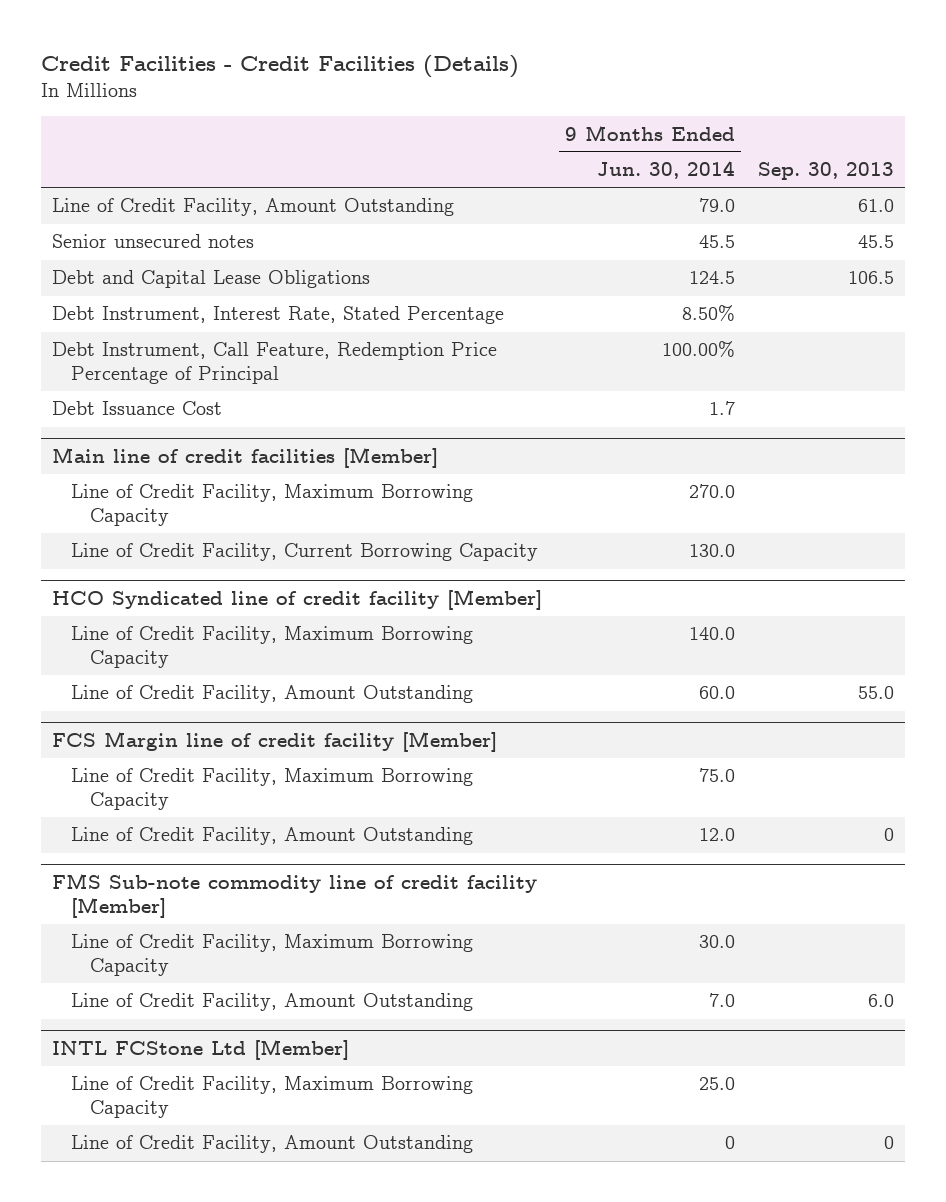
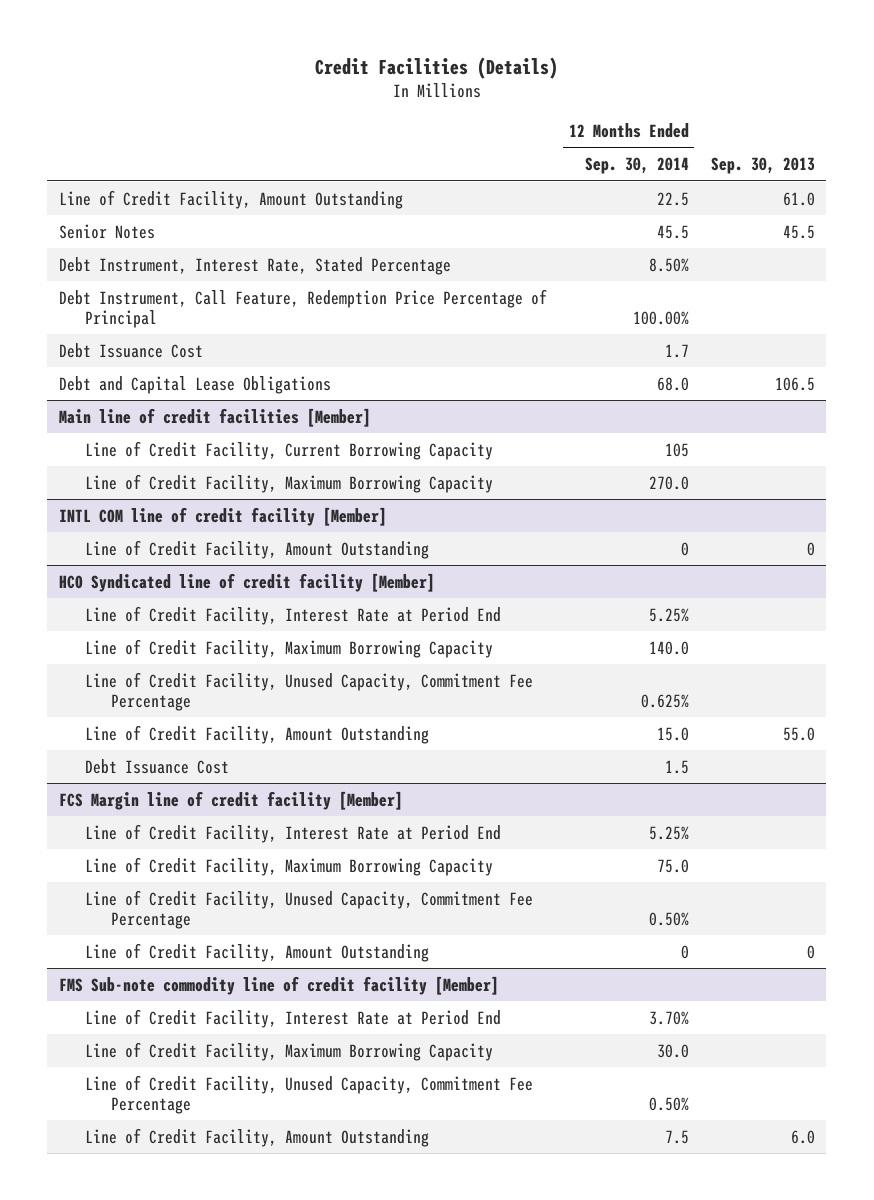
- Credit Facilities - Credit Facilities (Details)
+ Credit Facilities (Details)
- | 9 Months Ended Jun. 30, 2014 | Sep. 30, 2013
+ | 12 Months Ended Sep. 30, 2014 | Sep. 30, 2013
- Senior unsecured notes | 45.5 | 45.5
+ Senior Notes | 45.5 | 45.5
moved down: Debt and Capital Lease Obligations | 68.0 | 106.5
@ Main line of credit facilities [Member]
moved down: Line of Credit Facility, Maximum Borrowing Capacity | 270.0 |
+ INTL COM line of credit facility [Member]
+ Line of Credit Facility, Amount Outstanding | 0 | 0
@ HCO Syndicated line of credit facility [Member]
+ Line of Credit Facility, Interest Rate at Period End | 5.25% |
+ Line of Credit Facility, Unused Capacity, Commitment Fee Percentage | 0.625% |
+ Debt Issuance Cost | 1.5 |
@ FCS Margin line of credit facility [Member]
+ Line of Credit Facility, Interest Rate at Period End | 5.25% |
+ Line of Credit Facility, Unused Capacity, Commitment Fee Percentage | 0.50% |
@ FMS Sub-note commodity line of credit facility [Member]
+ Line of Credit Facility, Interest Rate at Period End | 3.70% |
+ Line of Credit Facility, Unused Capacity, Commitment Fee Percentage | 0.50% |
- INTL FCStone Ltd [Member]
- Line of Credit Facility, Maximum Borrowing Capacity | 25.0 |
- Line of Credit Facility, Amount Outstanding | 0 | 0

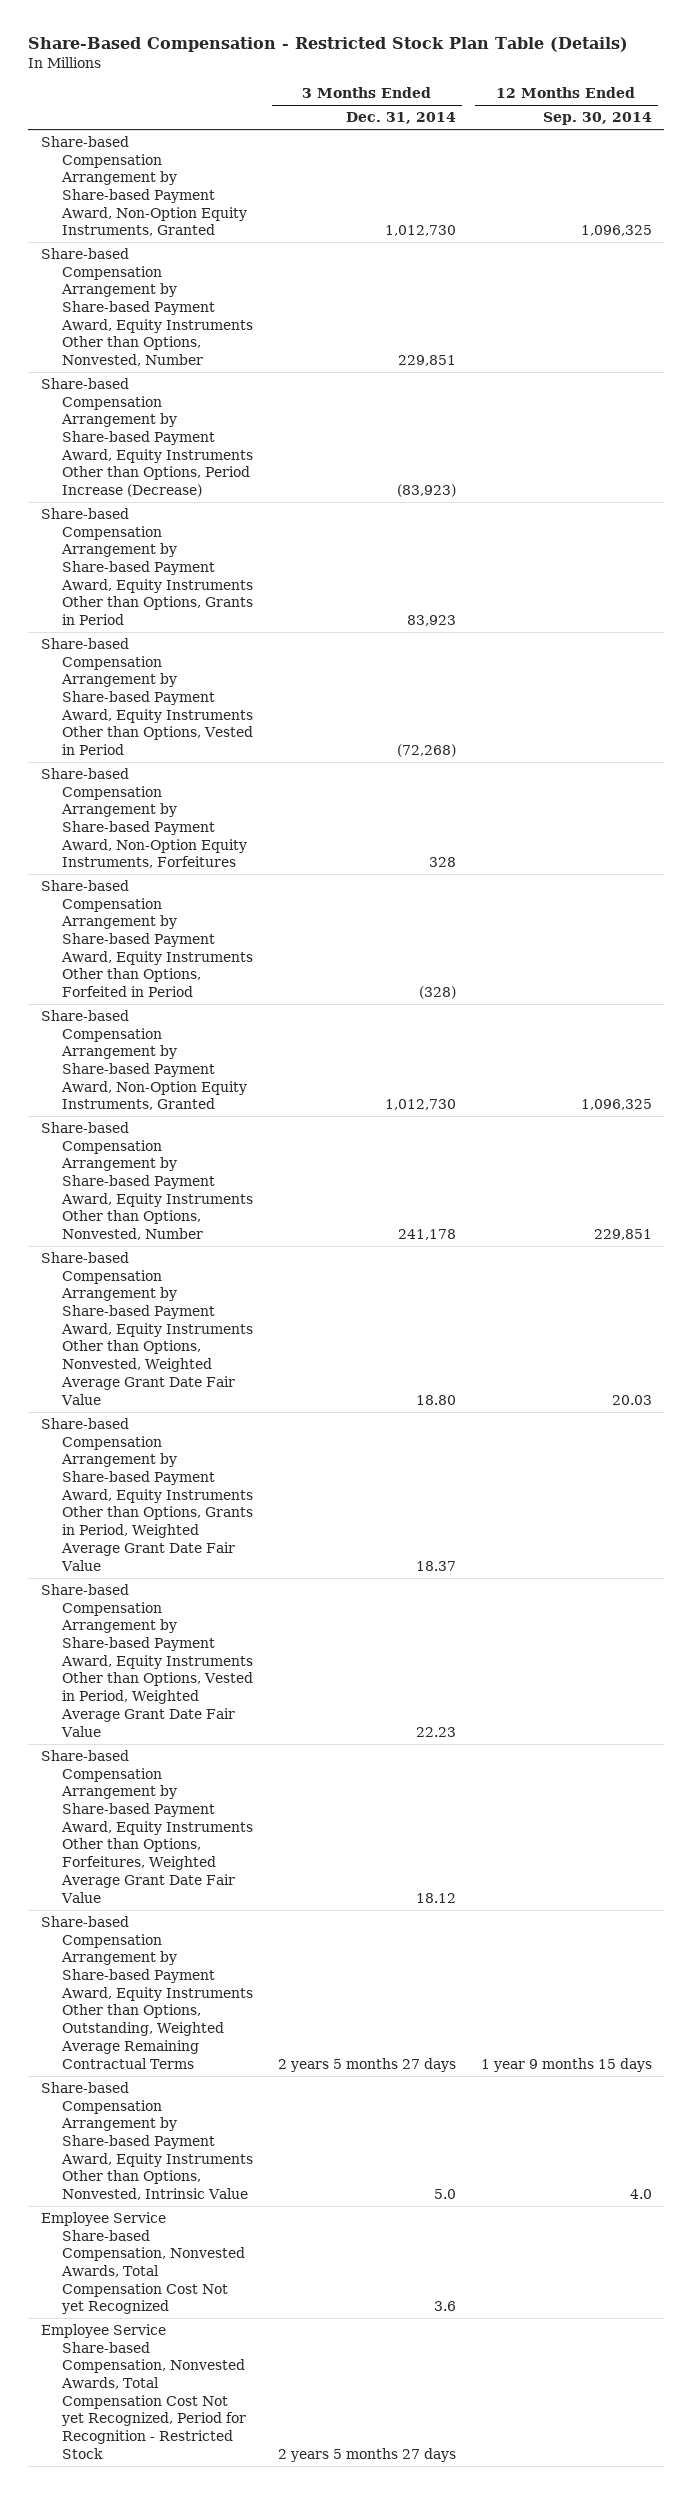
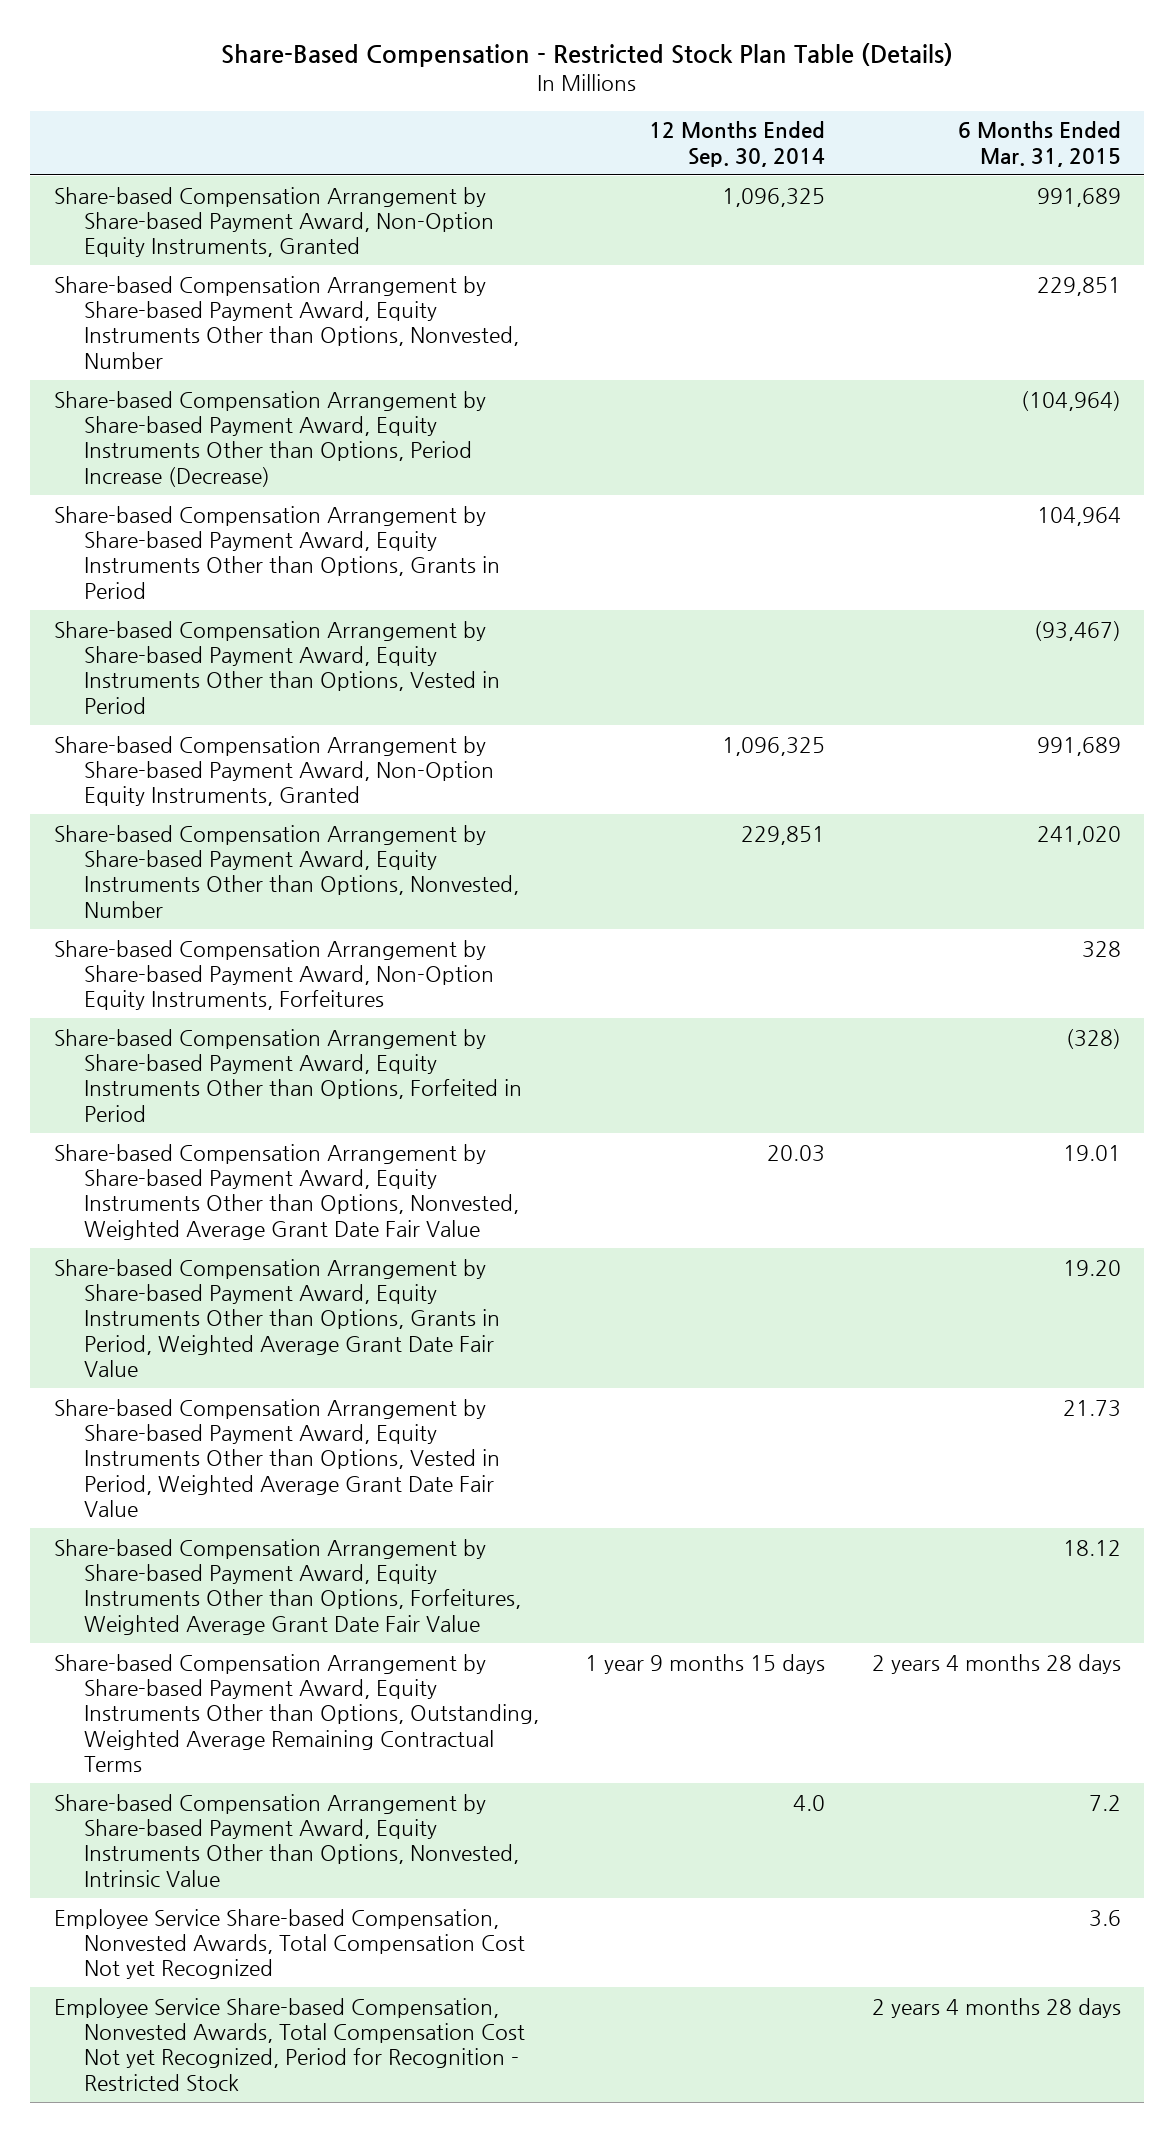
- | 3 Months Ended Dec. 31, 2014 | 12 Months Ended Sep. 30, 2014
+ | 12 Months Ended Sep. 30, 2014 | 6 Months Ended Mar. 31, 2015
moved down: Share-based Compensation Arrangement by Share-based Payment Award, Non-Option Equity Instruments, Forfeitures | | 328
moved down: Share-based Compensation Arrangement by Share-based Payment Award, Equity Instruments Other than Options, Forfeited in Period | | (328)

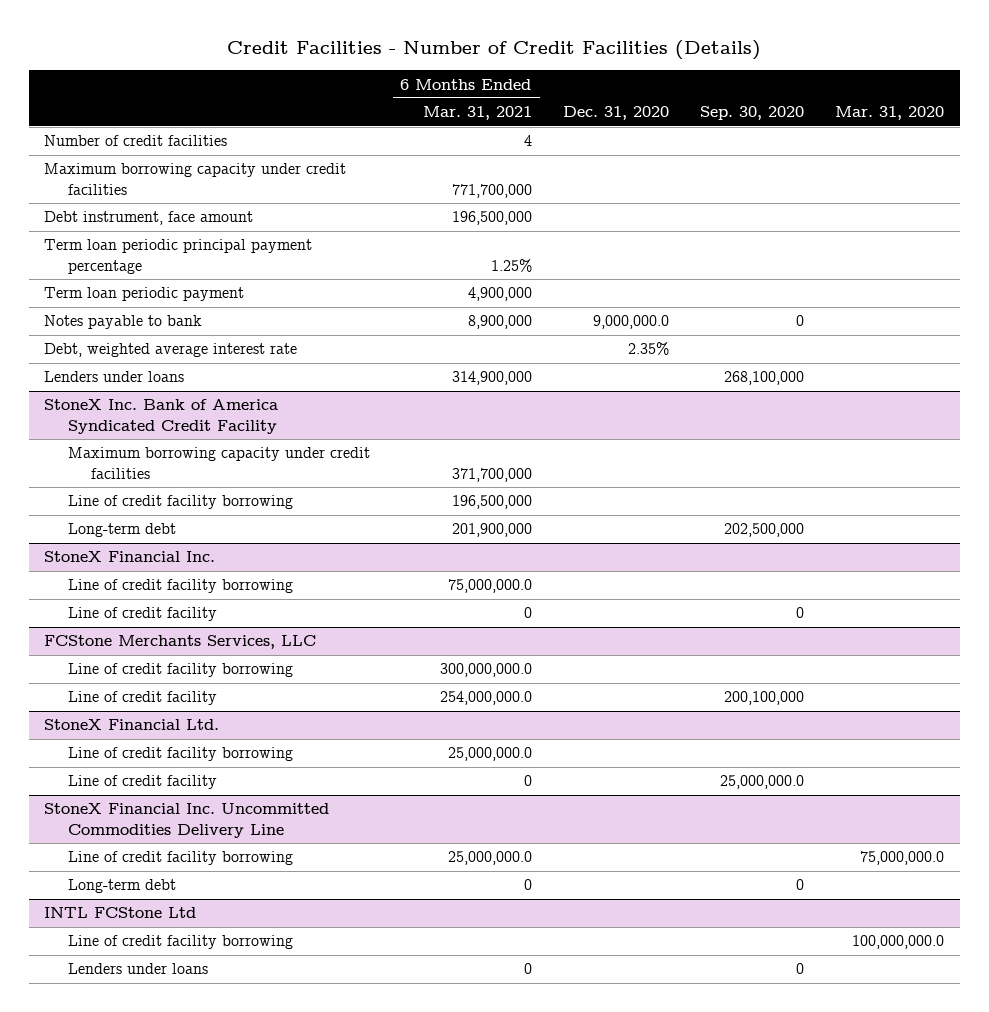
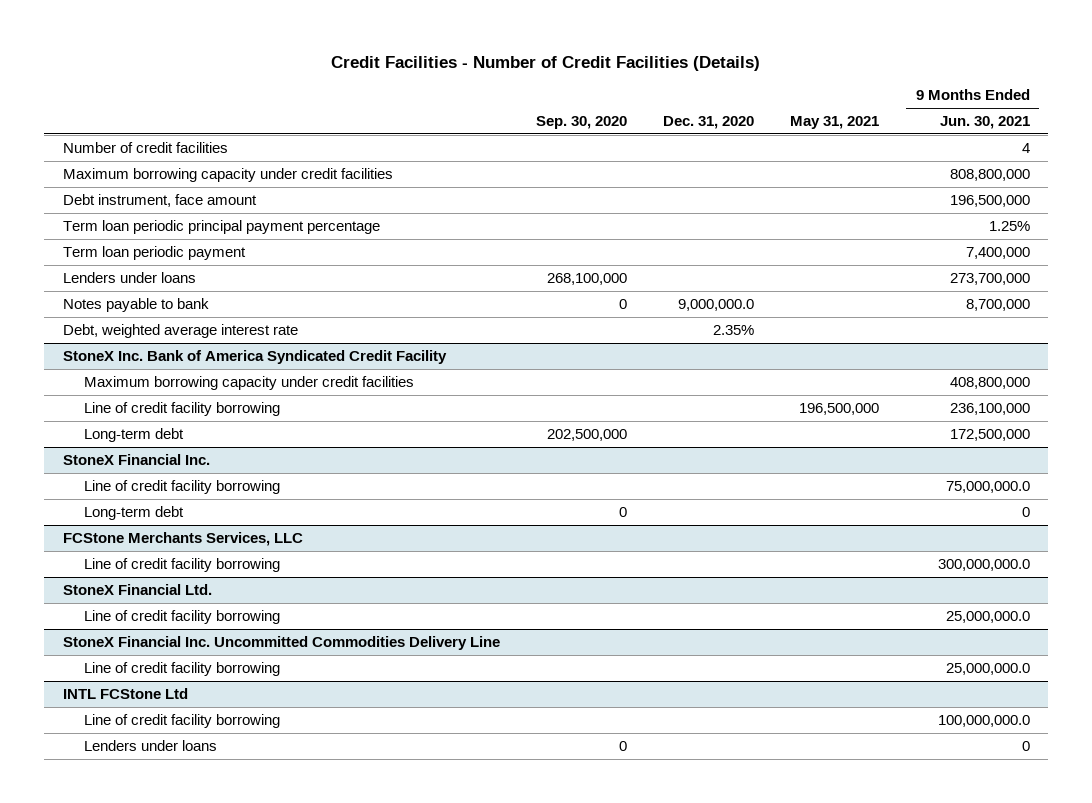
- | 6 Months Ended Mar. 31, 2021 | Dec. 31, 2020 | Sep. 30, 2020 | Mar. 31, 2020
+ | Sep. 30, 2020 | Dec. 31, 2020 | May 31, 2021 | 9 Months Ended Jun. 30, 2021
moved up: Lenders under loans | 268,100,000 | | | 273,700,000
@ StoneX Financial Inc.
- Line of credit facility | 0 | | 0 |
+ Long-term debt | 0 | | | 0
@ FCStone Merchants Services, LLC
- Line of credit facility | 254,000,000.0 | | 200,100,000 |
@ StoneX Financial Ltd.
- Line of credit facility | 0 | | 25,000,000.0 |
@ StoneX Financial Inc. Uncommitted Commodities Delivery Line
- Long-term debt | 0 | | 0 |

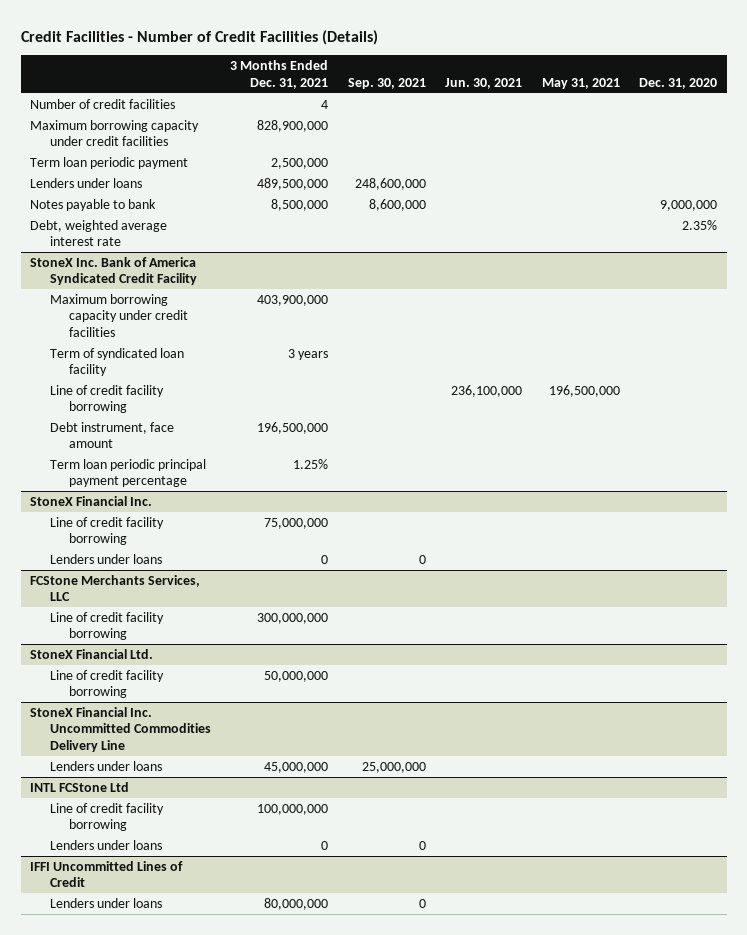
- | Sep. 30, 2020 | Dec. 31, 2020 | May 31, 2021 | 9 Months Ended Jun. 30, 2021
+ | 3 Months Ended Dec. 31, 2021 | Sep. 30, 2021 | Jun. 30, 2021 | May 31, 2021 | Dec. 31, 2020
- Debt instrument, face amount | | | | 196,500,000
- Term loan periodic principal payment percentage | | | | 1.25%
- Notes payable to bank | 0 | 9,000,000.0 | | 8,700,000
+ Notes payable to bank | 8,500,000 | 8,600,000 | | | 9,000,000
@ StoneX Inc. Bank of America Syndicated Credit Facility
+ Term of syndicated loan facility | 3 years | | | |
- Long-term debt | 202,500,000 | | | 172,500,000
+ Debt instrument, face amount | 196,500,000 | | | |
+ Term loan periodic principal payment percentage | 1.25% | | | |
@ StoneX Financial Inc.
- Long-term debt | 0 | | | 0
+ Lenders under loans | 0 | 0 | | |
@ StoneX Financial Inc. Uncommitted Commodities Delivery Line
- Line of credit facility borrowing | | | | 25,000,000.0
+ Lenders under loans | 45,000,000 | 25,000,000 | | |
+ IFFI Uncommitted Lines of Credit
+ Lenders under loans | 80,000,000 | 0 | | |

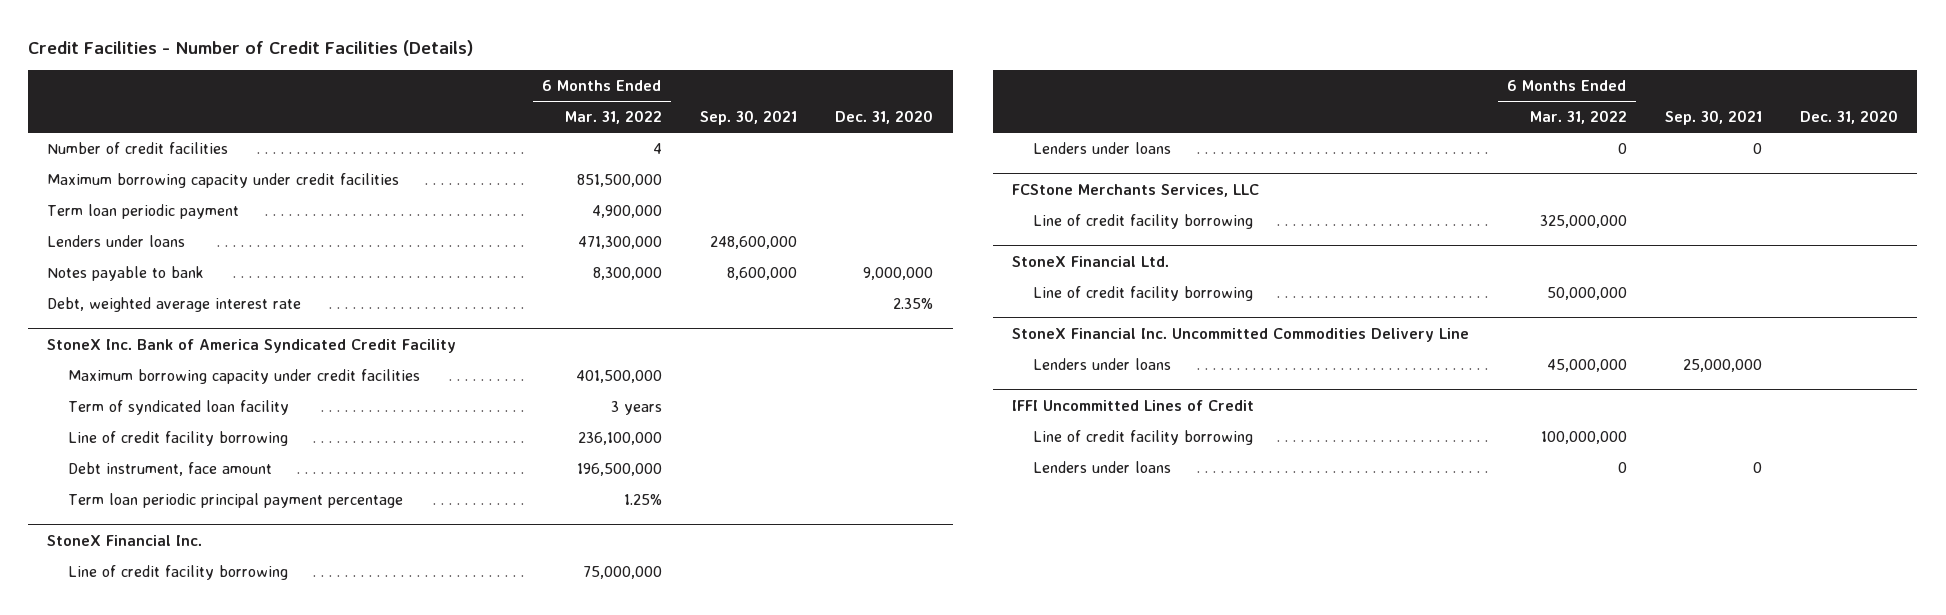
- | 3 Months Ended Dec. 31, 2021 | Sep. 30, 2021 | Jun. 30, 2021 | May 31, 2021 | Dec. 31, 2020
+ | 6 Months Ended Mar. 31, 2022 | Sep. 30, 2021 | Dec. 31, 2020
- INTL FCStone Ltd
- Line of credit facility borrowing | 100,000,000 | | | |
- Lenders under loans | 0 | 0 | | |
@ IFFI Uncommitted Lines of Credit
+ Line of credit facility borrowing | 100,000,000 | |

